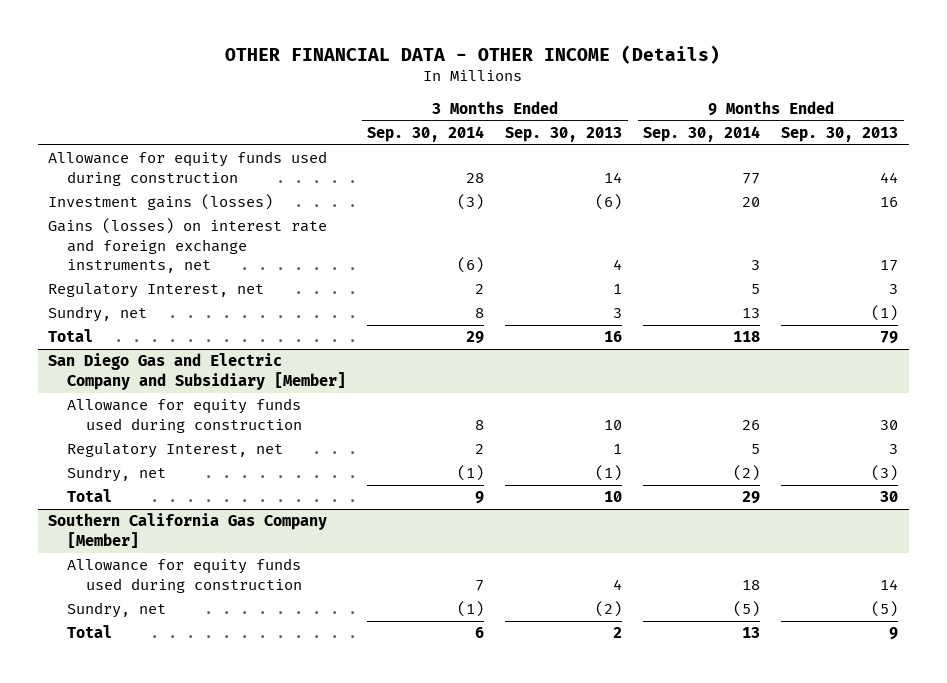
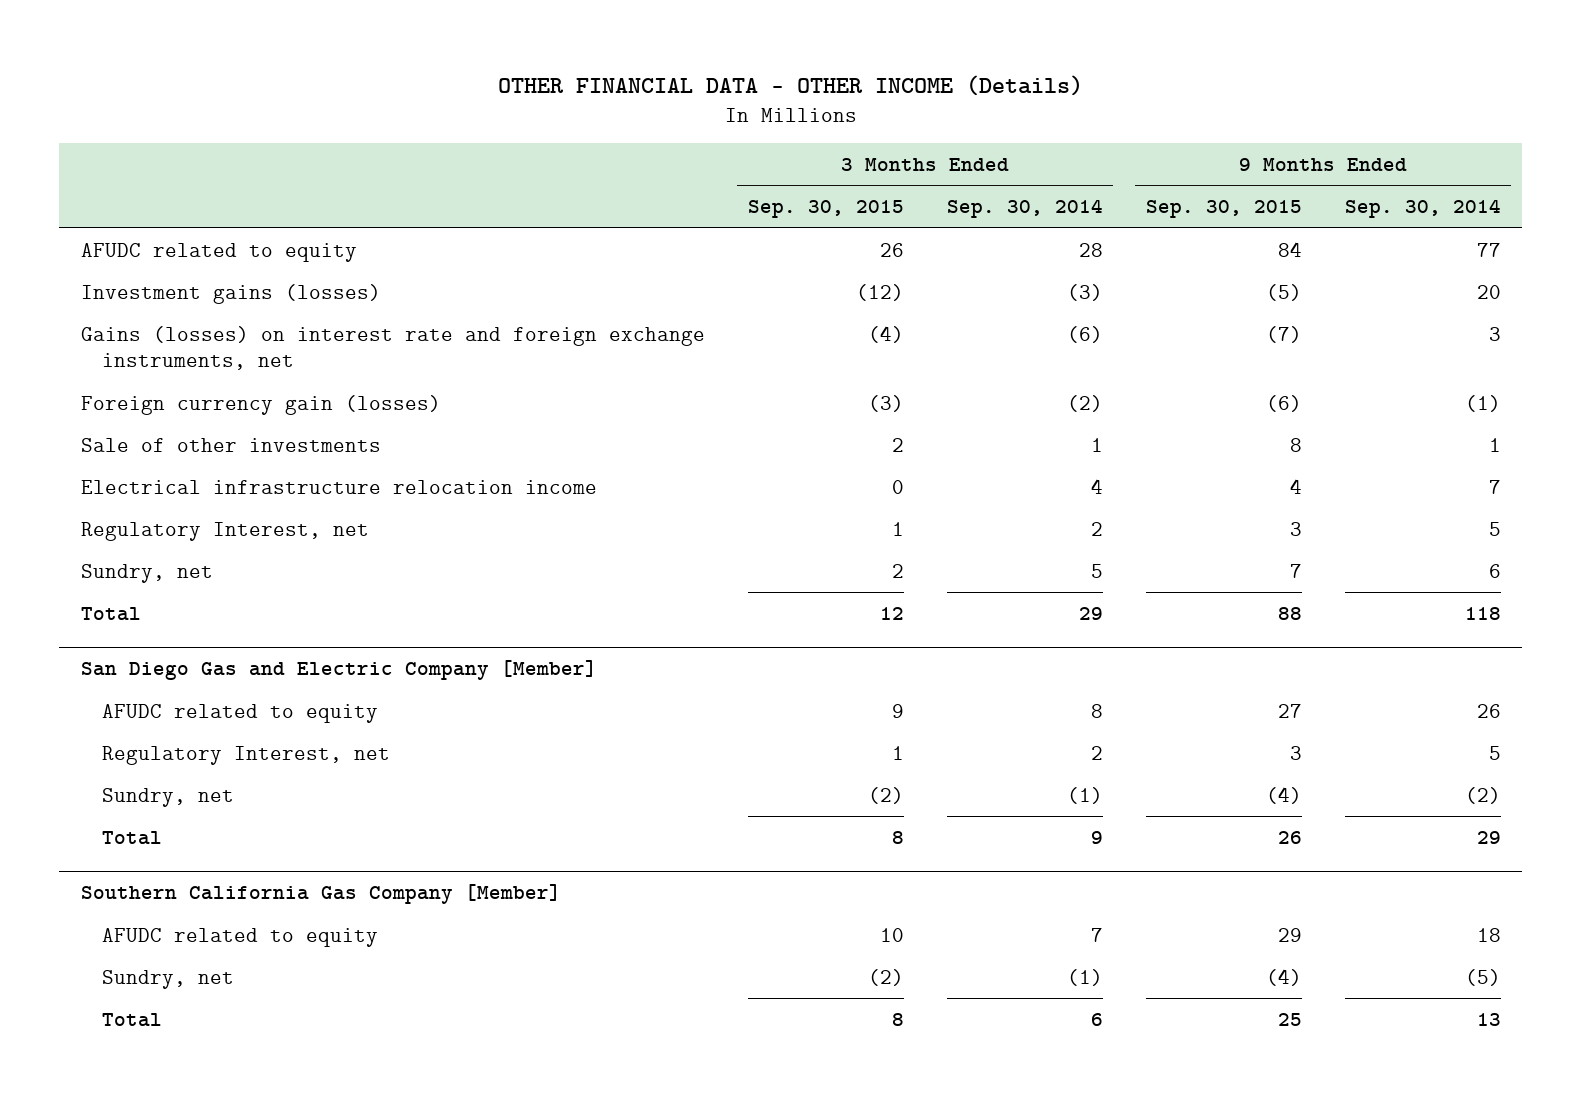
- | 3 Months Ended Sep. 30, 2014 | 3 Months Ended Sep. 30, 2013 | 9 Months Ended Sep. 30, 2014 | 9 Months Ended Sep. 30, 2013
+ | 3 Months Ended Sep. 30, 2015 | 3 Months Ended Sep. 30, 2014 | 9 Months Ended Sep. 30, 2015 | 9 Months Ended Sep. 30, 2014
- Allowance for equity funds used during construction | 28 | 14 | 77 | 44
+ AFUDC related to equity | 26 | 28 | 84 | 77
+ Foreign currency gain (losses) | (3) | (2) | (6) | (1)
+ Sale of other investments | 2 | 1 | 8 | 1
+ Electrical infrastructure relocation income | 0 | 4 | 4 | 7
- Sundry, net | 8 | 3 | 13 | (1)
+ Sundry, net | 2 | 5 | 7 | 6
- San Diego Gas and Electric Company and Subsidiary [Member]
- Allowance for equity funds used during construction | 8 | 10 | 26 | 30
+ San Diego Gas and Electric Company [Member]
+ AFUDC related to equity | 9 | 8 | 27 | 26
@ Southern California Gas Company [Member]
- Allowance for equity funds used during construction | 7 | 4 | 18 | 14
+ AFUDC related to equity | 10 | 7 | 29 | 18

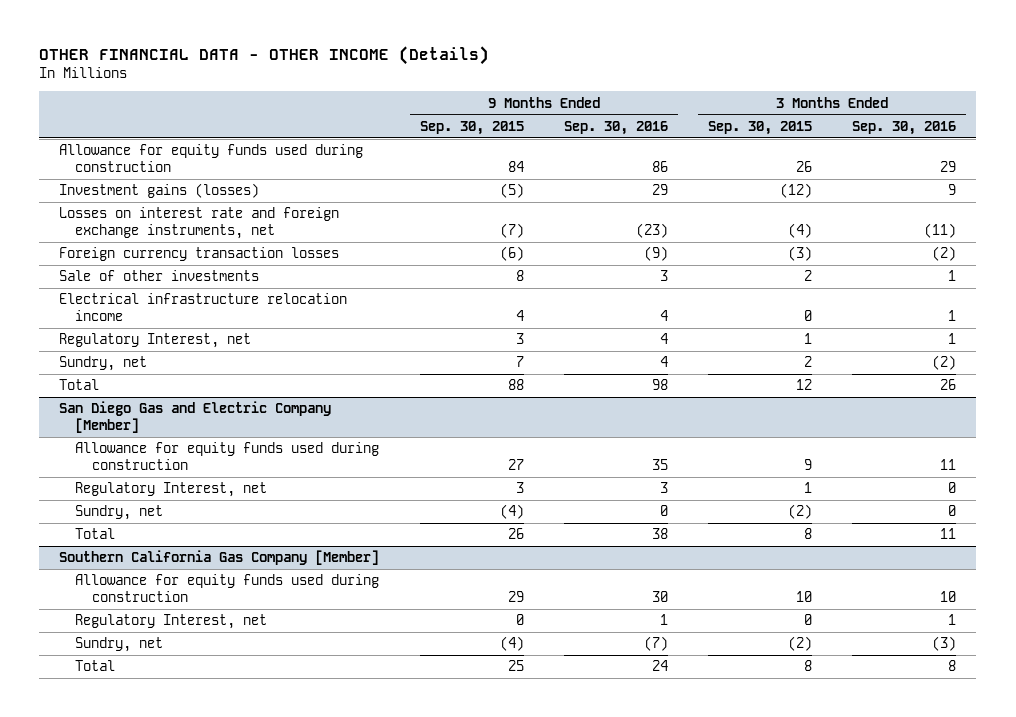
- | 3 Months Ended Sep. 30, 2015 | 3 Months Ended Sep. 30, 2014 | 9 Months Ended Sep. 30, 2015 | 9 Months Ended Sep. 30, 2014
+ | 9 Months Ended Sep. 30, 2015 | 9 Months Ended Sep. 30, 2016 | 3 Months Ended Sep. 30, 2015 | 3 Months Ended Sep. 30, 2016
- AFUDC related to equity | 26 | 28 | 84 | 77
+ Allowance for equity funds used during construction | 84 | 86 | 26 | 29
- Gains (losses) on interest rate and foreign exchange instruments, net | (4) | (6) | (7) | 3
- Foreign currency gain (losses) | (3) | (2) | (6) | (1)
+ Losses on interest rate and foreign exchange instruments, net | (7) | (23) | (4) | (11)
+ Foreign currency transaction losses | (6) | (9) | (3) | (2)
@ San Diego Gas and Electric Company [Member]
- AFUDC related to equity | 9 | 8 | 27 | 26
+ Allowance for equity funds used during construction | 27 | 35 | 9 | 11
@ Southern California Gas Company [Member]
- AFUDC related to equity | 10 | 7 | 29 | 18
+ Allowance for equity funds used during construction | 29 | 30 | 10 | 10
+ Regulatory Interest, net | 0 | 1 | 0 | 1

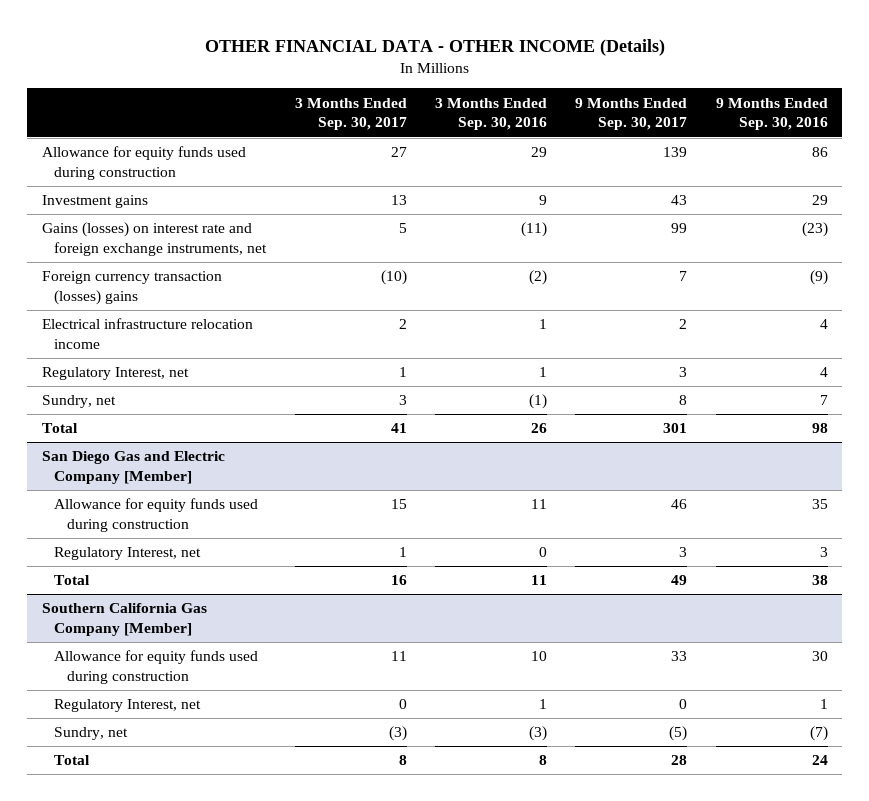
- | 9 Months Ended Sep. 30, 2015 | 9 Months Ended Sep. 30, 2016 | 3 Months Ended Sep. 30, 2015 | 3 Months Ended Sep. 30, 2016
+ | 3 Months Ended Sep. 30, 2017 | 3 Months Ended Sep. 30, 2016 | 9 Months Ended Sep. 30, 2017 | 9 Months Ended Sep. 30, 2016
- Investment gains (losses) | (5) | 29 | (12) | 9
- Losses on interest rate and foreign exchange instruments, net | (7) | (23) | (4) | (11)
- Foreign currency transaction losses | (6) | (9) | (3) | (2)
- Sale of other investments | 8 | 3 | 2 | 1
+ Investment gains | 13 | 9 | 43 | 29
+ Gains (losses) on interest rate and foreign exchange instruments, net | 5 | (11) | 99 | (23)
+ Foreign currency transaction (losses) gains | (10) | (2) | 7 | (9)
- Sundry, net | 7 | 4 | 2 | (2)
+ Sundry, net | 3 | (1) | 8 | 7
@ San Diego Gas and Electric Company [Member]
- Sundry, net | (4) | 0 | (2) | 0

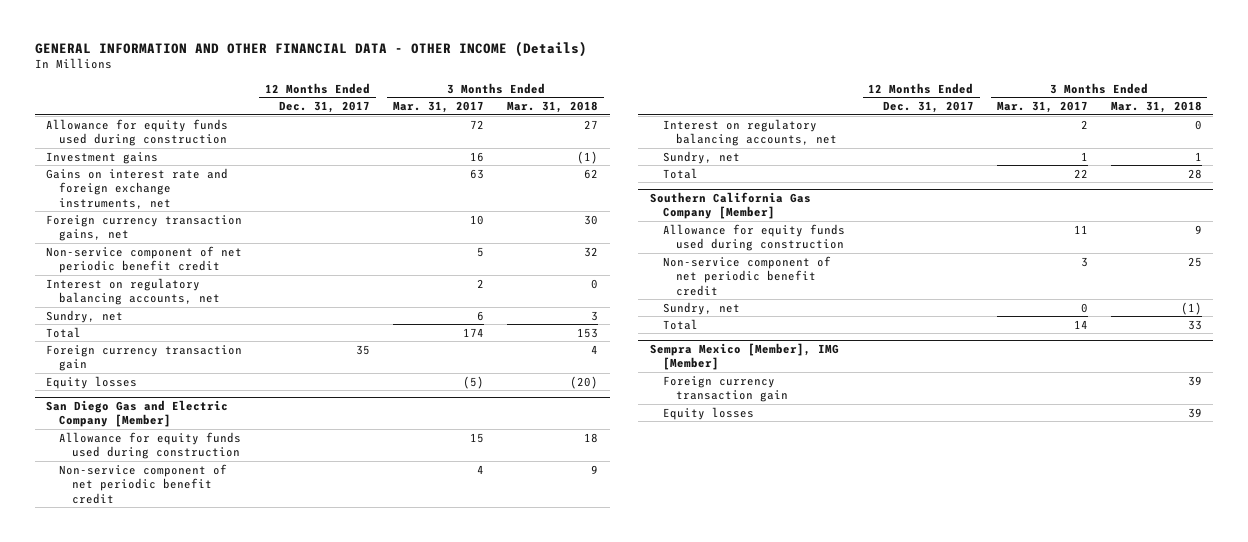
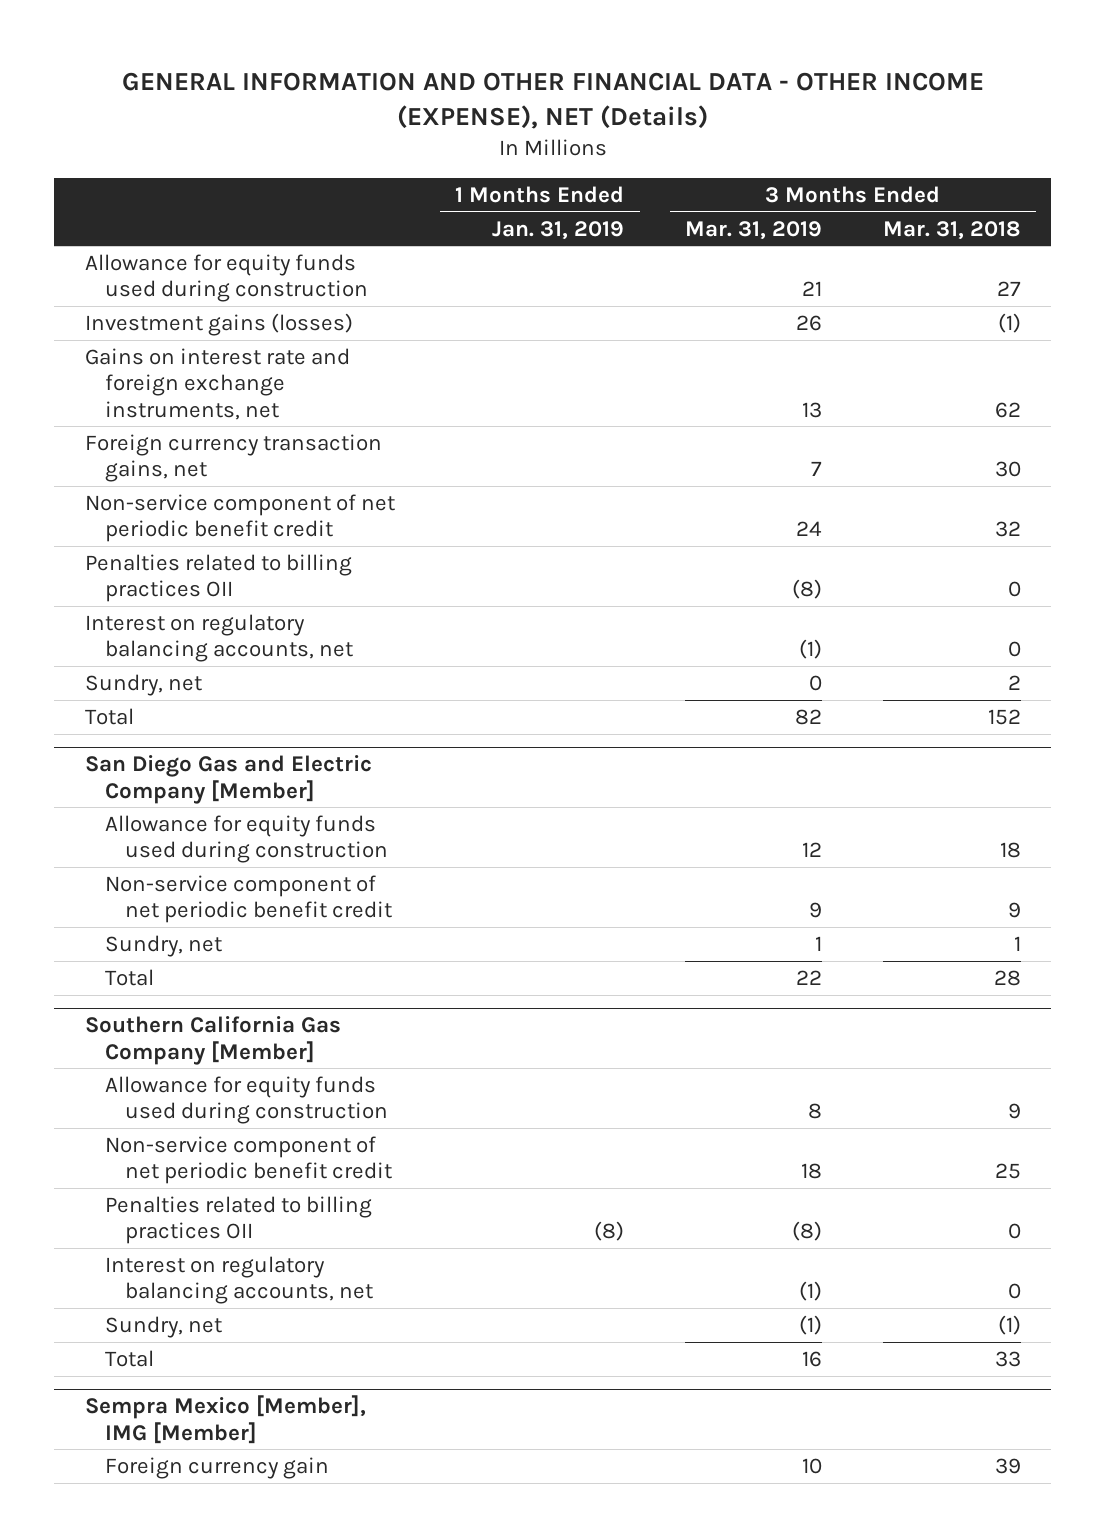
- GENERAL INFORMATION AND OTHER FINANCIAL DATA - OTHER INCOME (Details)
+ GENERAL INFORMATION AND OTHER FINANCIAL DATA - OTHER INCOME (EXPENSE), NET (Details)
- | 12 Months Ended Dec. 31, 2017 | 3 Months Ended Mar. 31, 2017 | 3 Months Ended Mar. 31, 2018
+ | 1 Months Ended Jan. 31, 2019 | 3 Months Ended Mar. 31, 2019 | 3 Months Ended Mar. 31, 2018
- Investment gains | | 16 | (1)
+ Investment gains (losses) | | 26 | (1)
+ Penalties related to billing practices OII | | (8) | 0
- Sundry, net | | 6 | 3
- Total | | 174 | 153
- Foreign currency transaction gain | 35 | | 4
- Equity losses | | (5) | (20)
+ Sundry, net | | 0 | 2
+ Total | | 82 | 152
@ San Diego Gas and Electric Company [Member]
- Interest on regulatory balancing accounts, net | | 2 | 0
@ Southern California Gas Company [Member]
+ Penalties related to billing practices OII | (8) | (8) | 0
+ Interest on regulatory balancing accounts, net | | (1) | 0
@ Sempra Mexico [Member], IMG [Member]
- Foreign currency transaction gain | | | 39
- Equity losses | | | 39
+ Foreign currency gain | | 10 | 39

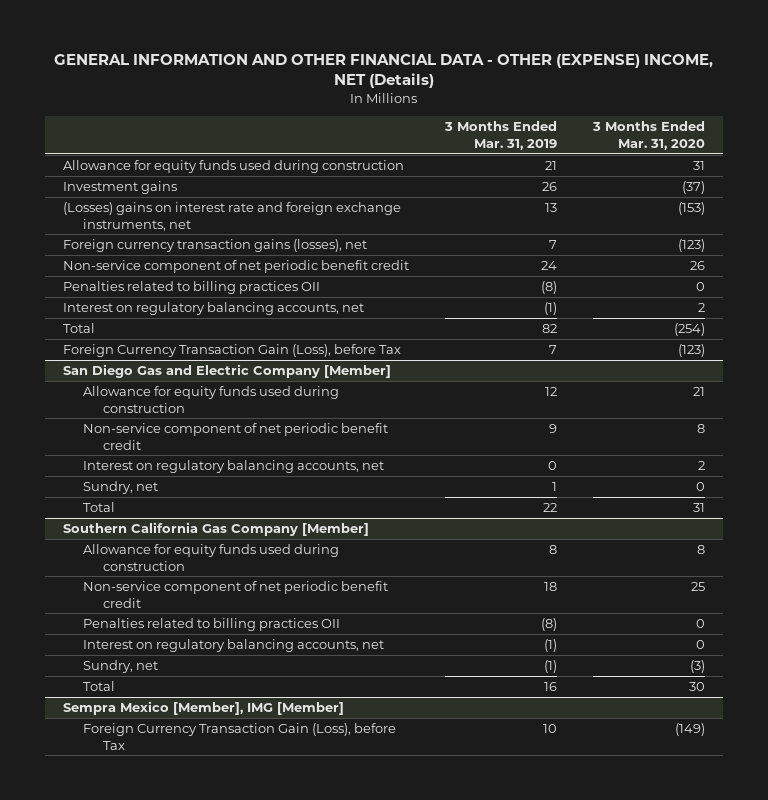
- GENERAL INFORMATION AND OTHER FINANCIAL DATA - OTHER INCOME (EXPENSE), NET (Details)
+ GENERAL INFORMATION AND OTHER FINANCIAL DATA - OTHER (EXPENSE) INCOME, NET (Details)
- | 1 Months Ended Jan. 31, 2019 | 3 Months Ended Mar. 31, 2019 | 3 Months Ended Mar. 31, 2018
+ | 3 Months Ended Mar. 31, 2019 | 3 Months Ended Mar. 31, 2020
- Investment gains (losses) | | 26 | (1)
- Gains on interest rate and foreign exchange instruments, net | | 13 | 62
- Foreign currency transaction gains, net | | 7 | 30
+ Investment gains | 26 | (37)
+ (Losses) gains on interest rate and foreign exchange instruments, net | 13 | (153)
+ Foreign currency transaction gains (losses), net | 7 | (123)
- Sundry, net | | 0 | 2
+ Foreign Currency Transaction Gain (Loss), before Tax | 7 | (123)
@ San Diego Gas and Electric Company [Member]
+ Interest on regulatory balancing accounts, net | 0 | 2
@ Sempra Mexico [Member], IMG [Member]
- Foreign currency gain | | 10 | 39
+ Foreign Currency Transaction Gain (Loss), before Tax | 10 | (149)

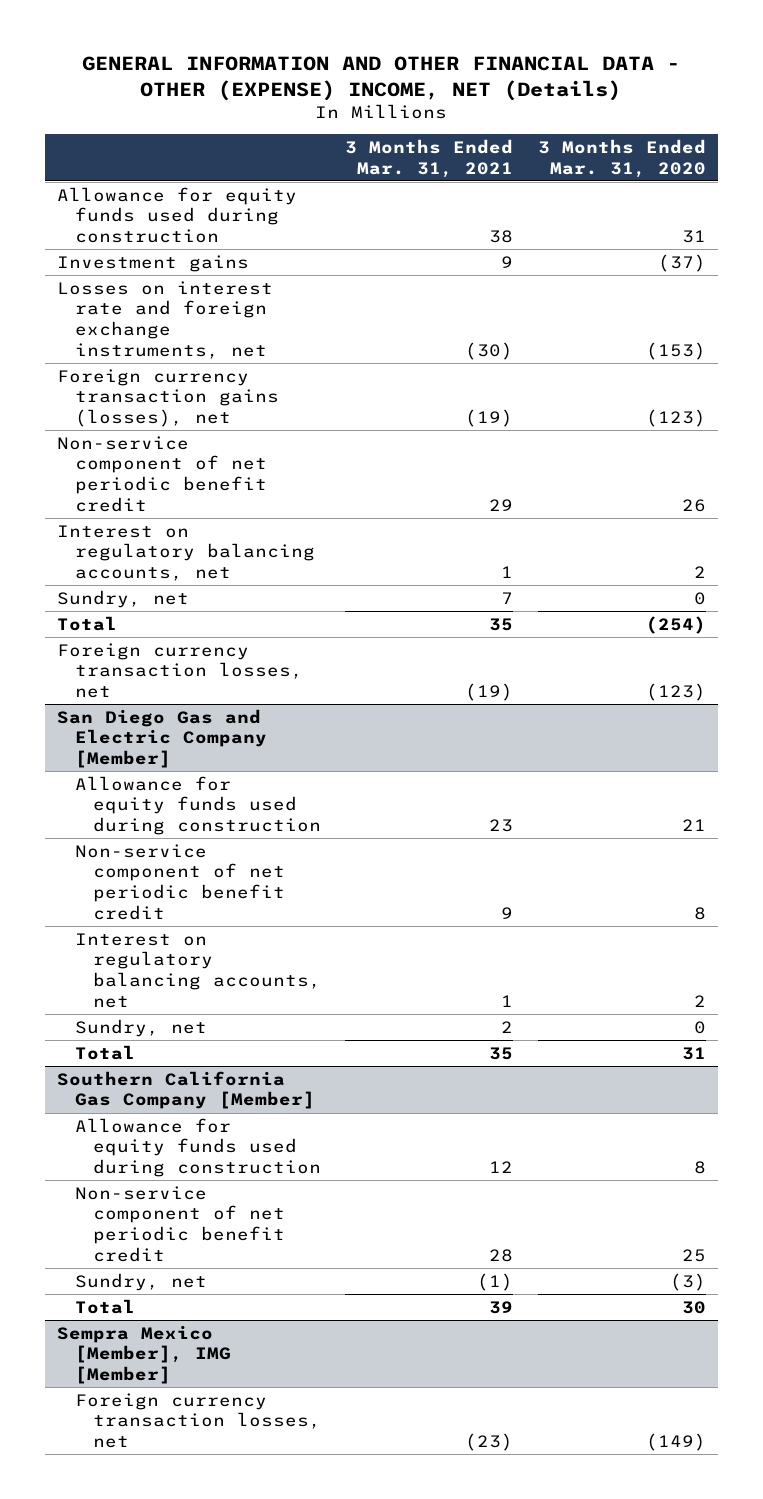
- | 3 Months Ended Mar. 31, 2019 | 3 Months Ended Mar. 31, 2020
+ | 3 Months Ended Mar. 31, 2021 | 3 Months Ended Mar. 31, 2020
- (Losses) gains on interest rate and foreign exchange instruments, net | 13 | (153)
+ Losses on interest rate and foreign exchange instruments, net | (30) | (153)
- Penalties related to billing practices OII | (8) | 0
+ Sundry, net | 7 | 0
- Foreign Currency Transaction Gain (Loss), before Tax | 7 | (123)
+ Foreign currency transaction losses, net | (19) | (123)
@ Southern California Gas Company [Member]
- Penalties related to billing practices OII | (8) | 0
- Interest on regulatory balancing accounts, net | (1) | 0
@ Sempra Mexico [Member], IMG [Member]
- Foreign Currency Transaction Gain (Loss), before Tax | 10 | (149)
+ Foreign currency transaction losses, net | (23) | (149)

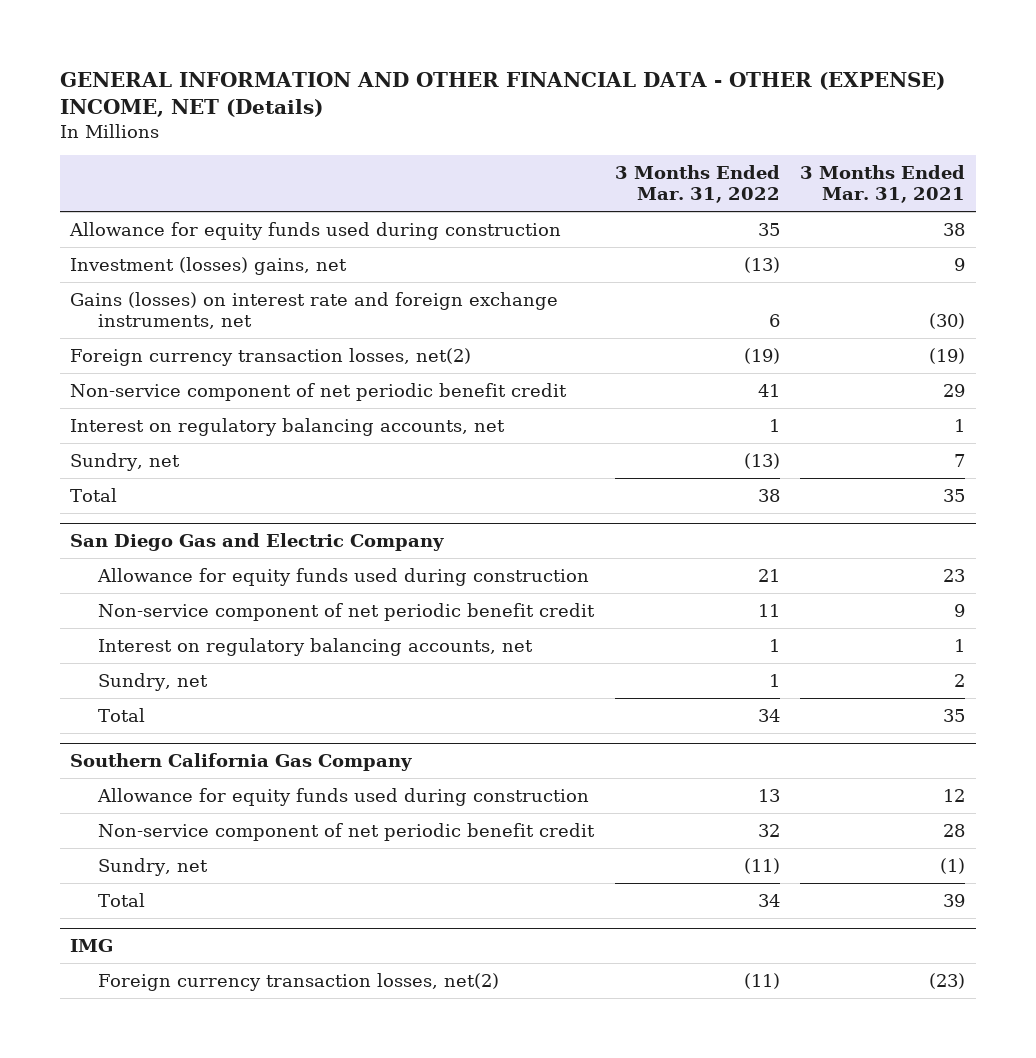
- | 3 Months Ended Mar. 31, 2021 | 3 Months Ended Mar. 31, 2020
+ | 3 Months Ended Mar. 31, 2022 | 3 Months Ended Mar. 31, 2021
- Investment gains | 9 | (37)
- Losses on interest rate and foreign exchange instruments, net | (30) | (153)
- Foreign currency transaction gains (losses), net | (19) | (123)
+ Investment (losses) gains, net | (13) | 9
+ Gains (losses) on interest rate and foreign exchange instruments, net | 6 | (30)
+ Foreign currency transaction losses, net(2) | (19) | (19)
- Foreign currency transaction losses, net | (19) | (123)
- San Diego Gas and Electric Company [Member]
+ San Diego Gas and Electric Company
- Southern California Gas Company [Member]
+ Southern California Gas Company
- Sempra Mexico [Member], IMG [Member]
- Foreign currency transaction losses, net | (23) | (149)
+ IMG
+ Foreign currency transaction losses, net(2) | (11) | (23)

